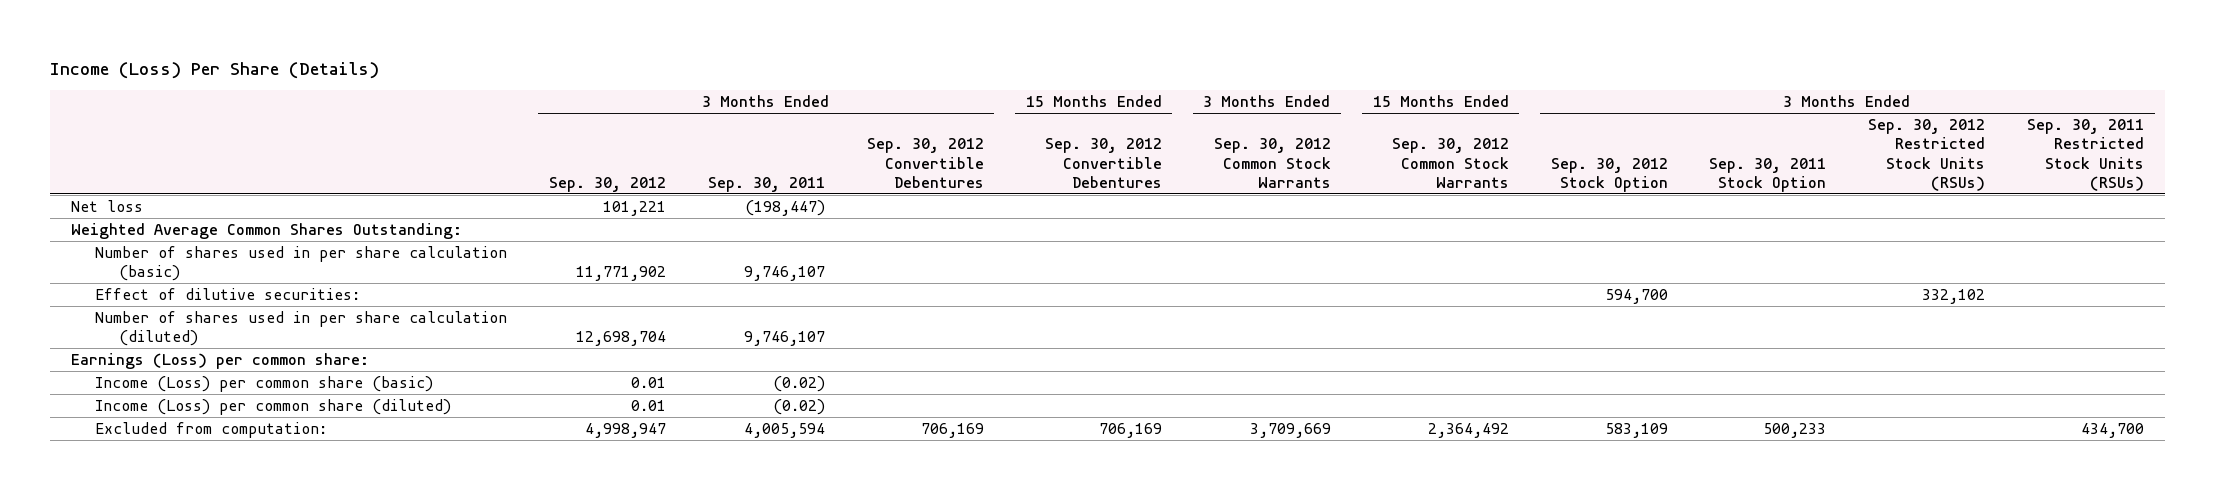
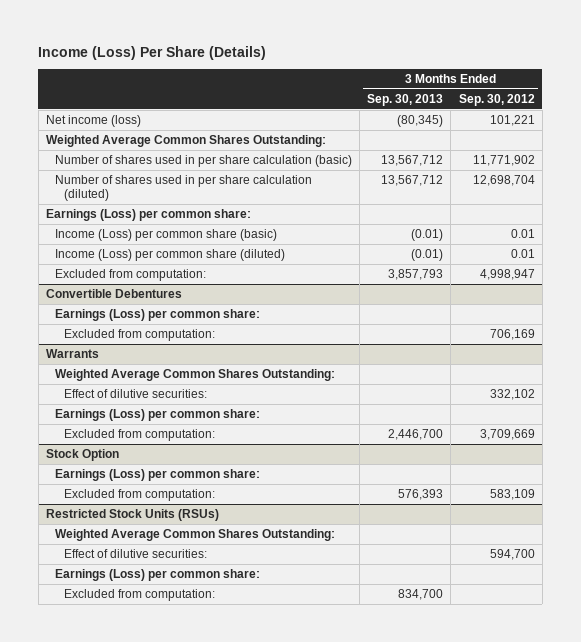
- | 3 Months Ended Sep. 30, 2012 | 3 Months Ended Sep. 30, 2011 | 3 Months Ended Sep. 30, 2012 Convertible Debentures | 15 Months Ended Sep. 30, 2012 Convertible Debentures | 3 Months Ended Sep. 30, 2012 Common Stock Warrants | 15 Months Ended Sep. 30, 2012 Common Stock Warrants | 3 Months Ended Sep. 30, 2012 Stock Option | 3 Months Ended Sep. 30, 2011 Stock Option | 3 Months Ended Sep. 30, 2012 Restricted Stock Units (RSUs) | 3 Months Ended Sep. 30, 2011 Restricted Stock Units (RSUs)
+ | 3 Months Ended Sep. 30, 2013 | 3 Months Ended Sep. 30, 2012
- Net loss | 101,221 | (198,447) | | | | | | | |
+ Net income (loss) | (80,345) | 101,221
- Effect of dilutive securities: | | | | | | | 594,700 | | 332,102 |
+ Convertible Debentures
+ Earnings (Loss) per common share:
+ Excluded from computation: | | 706,169
+ Warrants
+ Weighted Average Common Shares Outstanding:
+ Effect of dilutive securities: | | 332,102
+ Earnings (Loss) per common share:
+ Excluded from computation: | 2,446,700 | 3,709,669
+ Stock Option
+ Earnings (Loss) per common share:
+ Excluded from computation: | 576,393 | 583,109
+ Restricted Stock Units (RSUs)
+ Weighted Average Common Shares Outstanding:
+ Effect of dilutive securities: | | 594,700
+ Earnings (Loss) per common share:
+ Excluded from computation: | 834,700 |

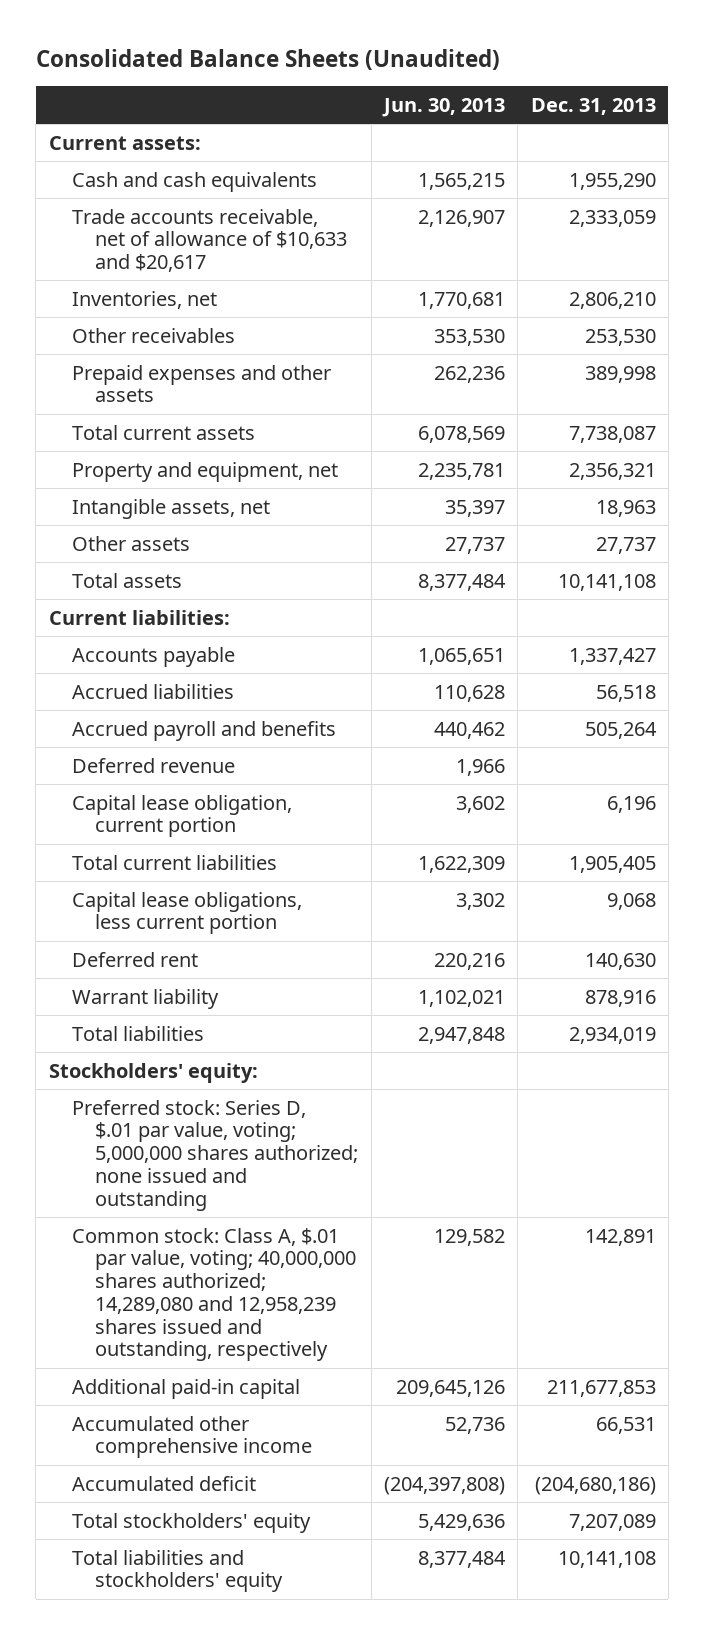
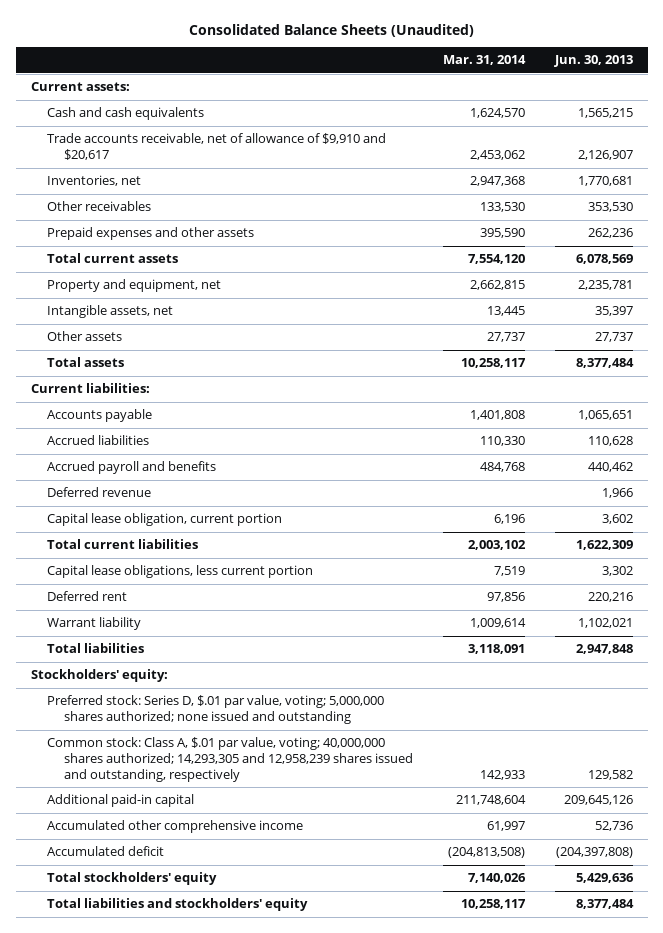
- | Jun. 30, 2013 | Dec. 31, 2013
+ | Mar. 31, 2014 | Jun. 30, 2013
- Trade accounts receivable, net of allowance of $10,633 and $20,617 | 2,126,907 | 2,333,059
+ Trade accounts receivable, net of allowance of $9,910 and $20,617 | 2,453,062 | 2,126,907
- Common stock: Class A, $.01 par value, voting; 40,000,000 shares authorized; 14,289,080 and 12,958,239 shares issued and outstanding, respectively | 129,582 | 142,891
+ Common stock: Class A, $.01 par value, voting; 40,000,000 shares authorized; 14,293,305 and 12,958,239 shares issued and outstanding, respectively | 142,933 | 129,582

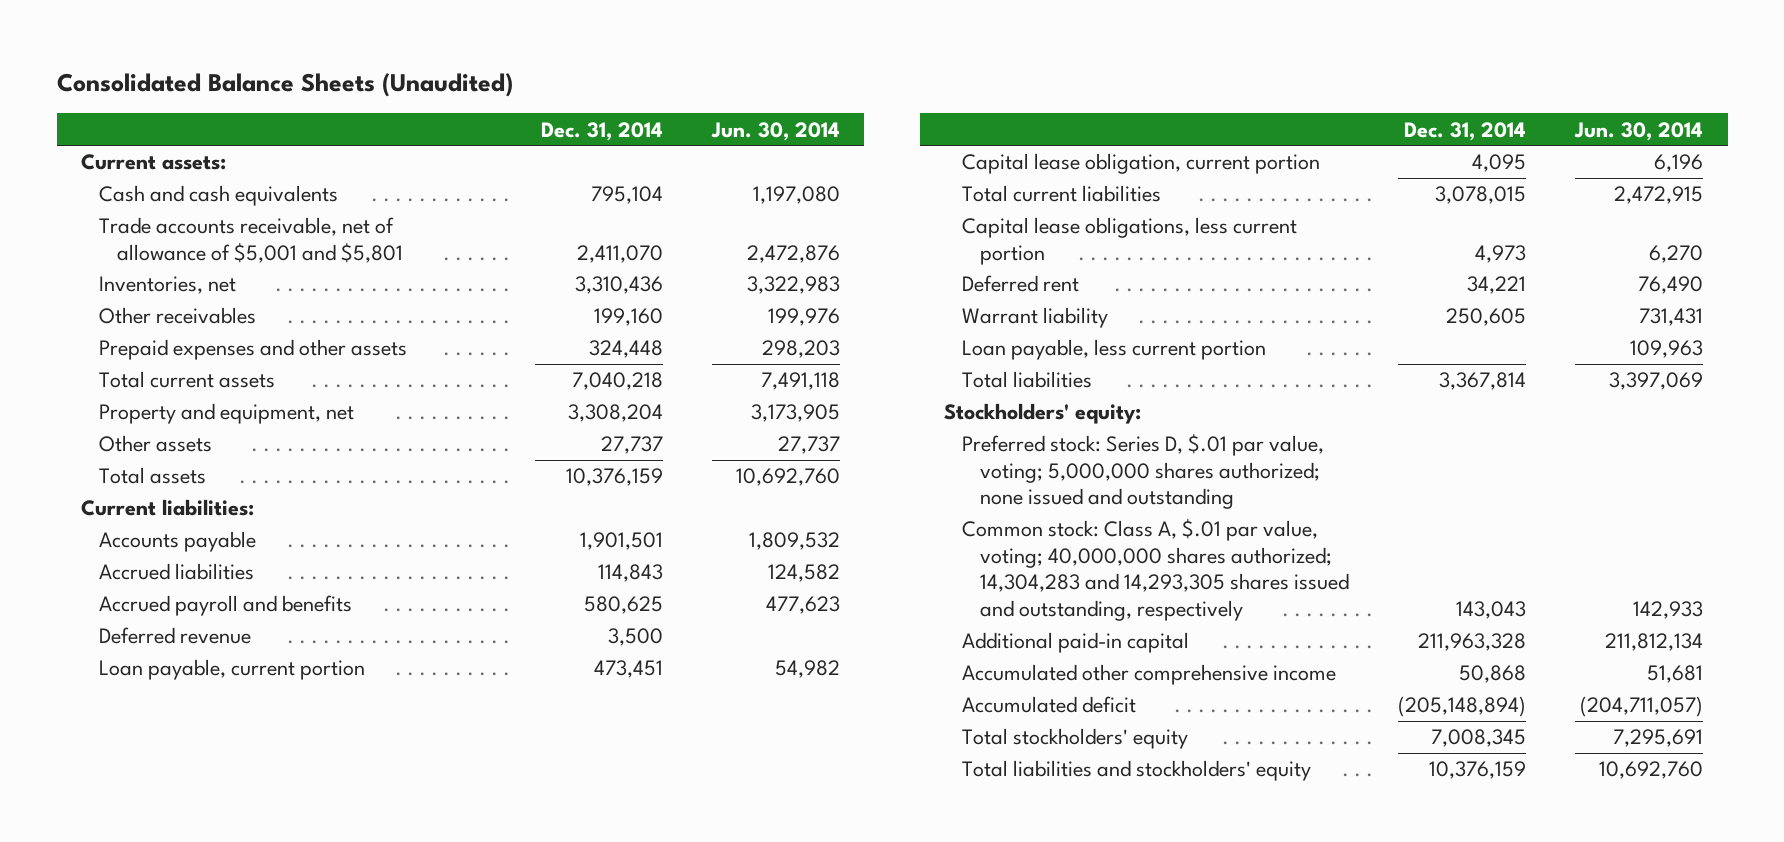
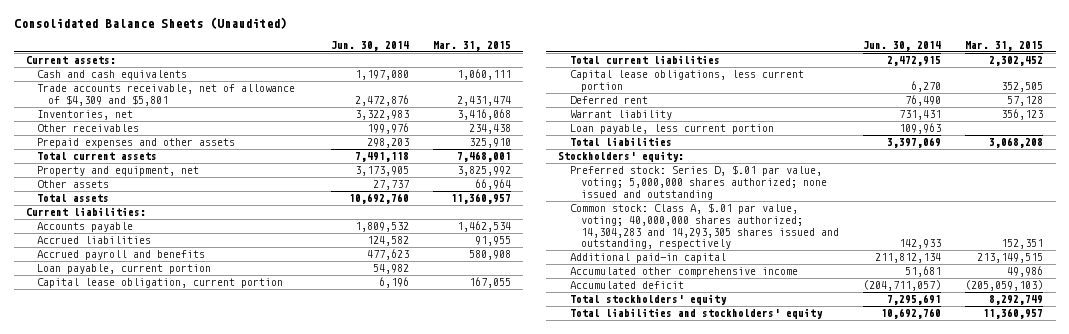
- | Dec. 31, 2014 | Jun. 30, 2014
+ | Jun. 30, 2014 | Mar. 31, 2015
- Trade accounts receivable, net of allowance of $5,001 and $5,801 | 2,411,070 | 2,472,876
+ Trade accounts receivable, net of allowance of $4,309 and $5,801 | 2,472,876 | 2,431,474
- Deferred revenue | 3,500 |

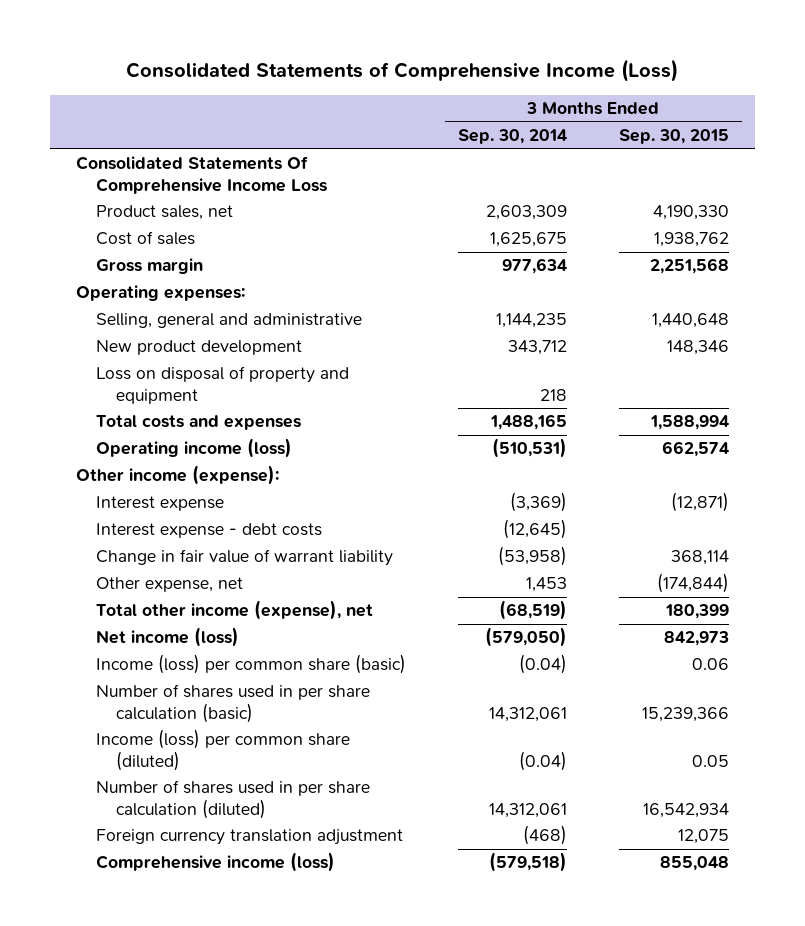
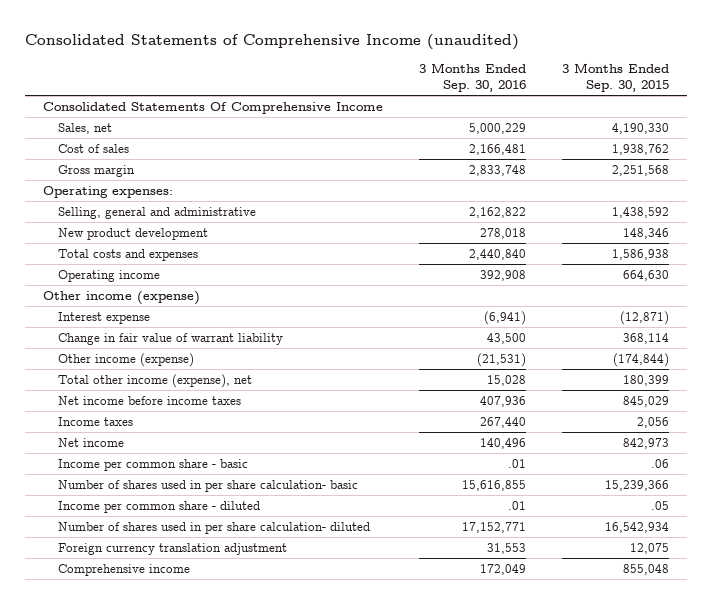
- Consolidated Statements of Comprehensive Income (Loss)
+ Consolidated Statements of Comprehensive Income (unaudited)
- | 3 Months Ended Sep. 30, 2014 | 3 Months Ended Sep. 30, 2015
+ | 3 Months Ended Sep. 30, 2016 | 3 Months Ended Sep. 30, 2015
- Consolidated Statements Of Comprehensive Income Loss
- Product sales, net | 2,603,309 | 4,190,330
+ Consolidated Statements Of Comprehensive Income
+ Sales, net | 5,000,229 | 4,190,330
- Selling, general and administrative | 1,144,235 | 1,440,648
+ Selling, general and administrative | 2,162,822 | 1,438,592
- Loss on disposal of property and equipment | 218 |
- Total costs and expenses | 1,488,165 | 1,588,994
- Operating income (loss) | (510,531) | 662,574
- Other income (expense):
+ Total costs and expenses | 2,440,840 | 1,586,938
+ Operating income | 392,908 | 664,630
+ Other income (expense)
- Interest expense - debt costs | (12,645) |
- Other expense, net | 1,453 | (174,844)
+ Other income (expense) | (21,531) | (174,844)
- Net income (loss) | (579,050) | 842,973
- Income (loss) per common share (basic) | (0.04) | 0.06
- Number of shares used in per share calculation (basic) | 14,312,061 | 15,239,366
- Income (loss) per common share (diluted) | (0.04) | 0.05
- Number of shares used in per share calculation (diluted) | 14,312,061 | 16,542,934
+ Net income before income taxes | 407,936 | 845,029
+ Income taxes | 267,440 | 2,056
+ Net income | 140,496 | 842,973
+ Income per common share - basic | .01 | .06
+ Number of shares used in per share calculation- basic | 15,616,855 | 15,239,366
+ Income per common share - diluted | .01 | .05
+ Number of shares used in per share calculation- diluted | 17,152,771 | 16,542,934
- Comprehensive income (loss) | (579,518) | 855,048
+ Comprehensive income | 172,049 | 855,048

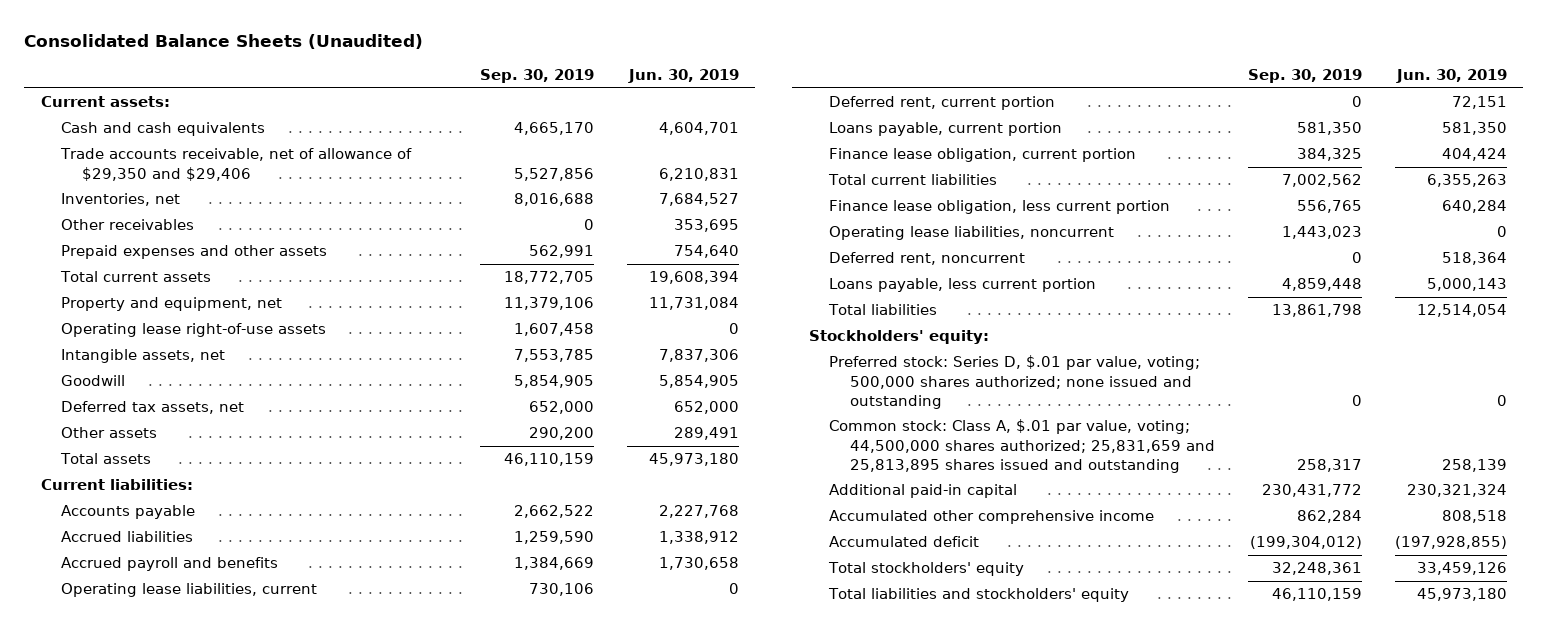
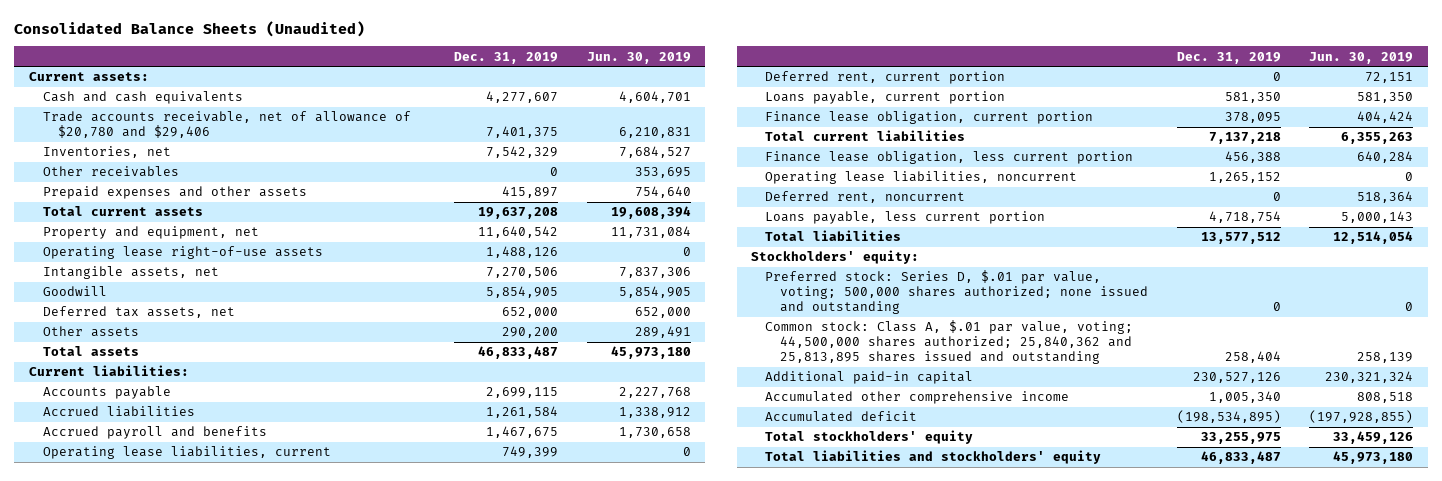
- | Sep. 30, 2019 | Jun. 30, 2019
+ | Dec. 31, 2019 | Jun. 30, 2019
- Trade accounts receivable, net of allowance of $29,350 and $29,406 | 5,527,856 | 6,210,831
+ Trade accounts receivable, net of allowance of $20,780 and $29,406 | 7,401,375 | 6,210,831
- Common stock: Class A, $.01 par value, voting; 44,500,000 shares authorized; 25,831,659 and 25,813,895 shares issued and outstanding | 258,317 | 258,139
+ Common stock: Class A, $.01 par value, voting; 44,500,000 shares authorized; 25,840,362 and 25,813,895 shares issued and outstanding | 258,404 | 258,139

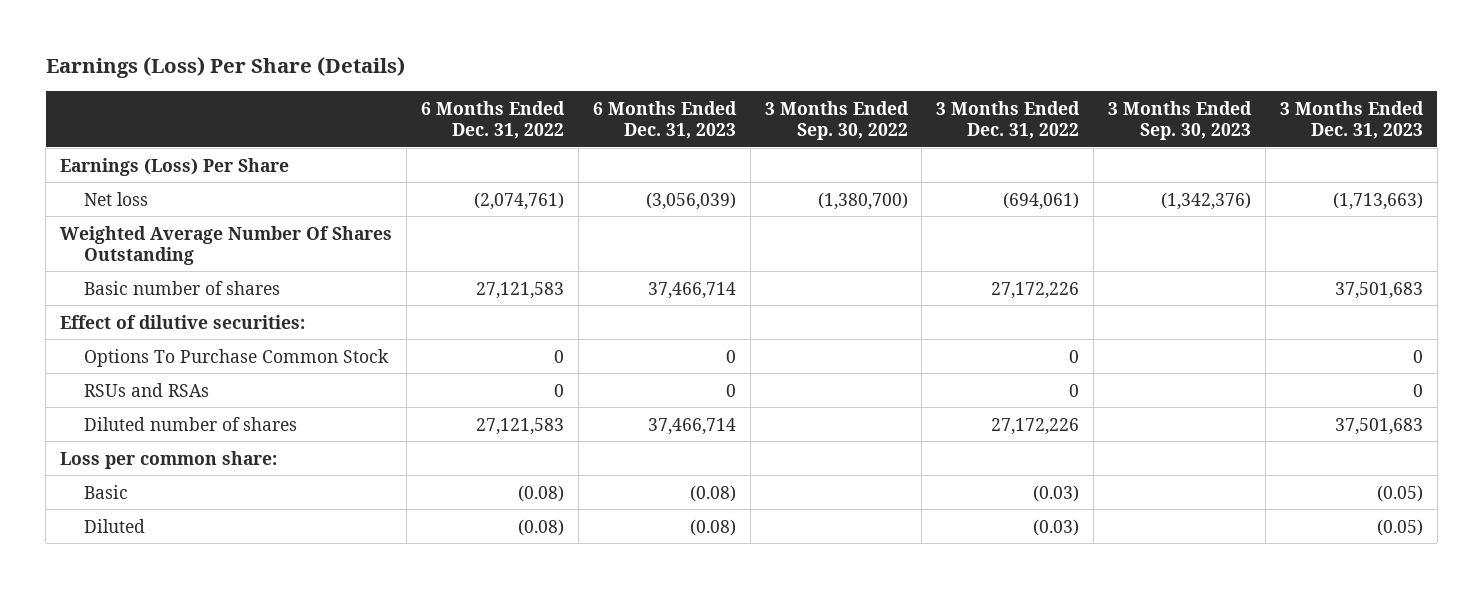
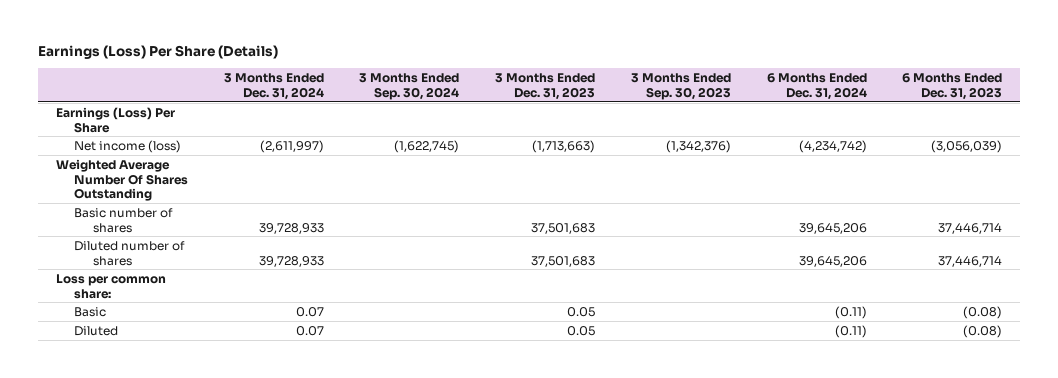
- | 6 Months Ended Dec. 31, 2022 | 6 Months Ended Dec. 31, 2023 | 3 Months Ended Sep. 30, 2022 | 3 Months Ended Dec. 31, 2022 | 3 Months Ended Sep. 30, 2023 | 3 Months Ended Dec. 31, 2023
+ | 3 Months Ended Dec. 31, 2024 | 3 Months Ended Sep. 30, 2024 | 3 Months Ended Dec. 31, 2023 | 3 Months Ended Sep. 30, 2023 | 6 Months Ended Dec. 31, 2024 | 6 Months Ended Dec. 31, 2023
- Net loss | (2,074,761) | (3,056,039) | (1,380,700) | (694,061) | (1,342,376) | (1,713,663)
+ Net income (loss) | (2,611,997) | (1,622,745) | (1,713,663) | (1,342,376) | (4,234,742) | (3,056,039)
- Basic number of shares | 27,121,583 | 37,466,714 | | 27,172,226 | | 37,501,683
- Effect of dilutive securities:
- Options To Purchase Common Stock | 0 | 0 | | 0 | | 0
- RSUs and RSAs | 0 | 0 | | 0 | | 0
- Diluted number of shares | 27,121,583 | 37,466,714 | | 27,172,226 | | 37,501,683
+ Basic number of shares | 39,728,933 | | 37,501,683 | | 39,645,206 | 37,446,714
+ Diluted number of shares | 39,728,933 | | 37,501,683 | | 39,645,206 | 37,446,714
- Basic | (0.08) | (0.08) | | (0.03) | | (0.05)
- Diluted | (0.08) | (0.08) | | (0.03) | | (0.05)
+ Basic | 0.07 | | 0.05 | | (0.11) | (0.08)
+ Diluted | 0.07 | | 0.05 | | (0.11) | (0.08)

